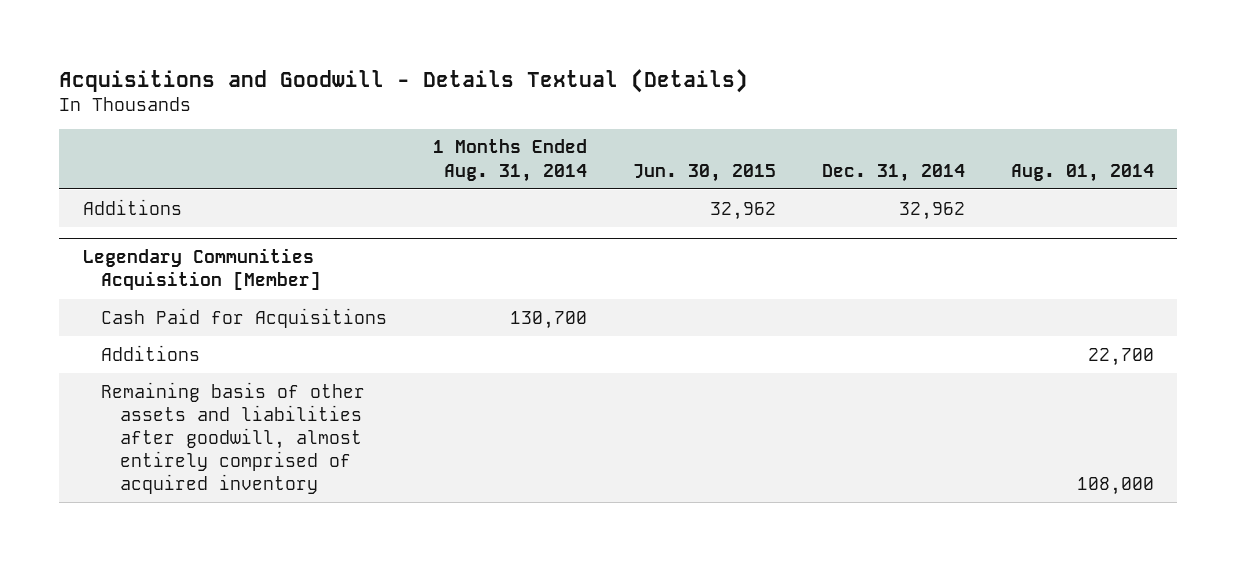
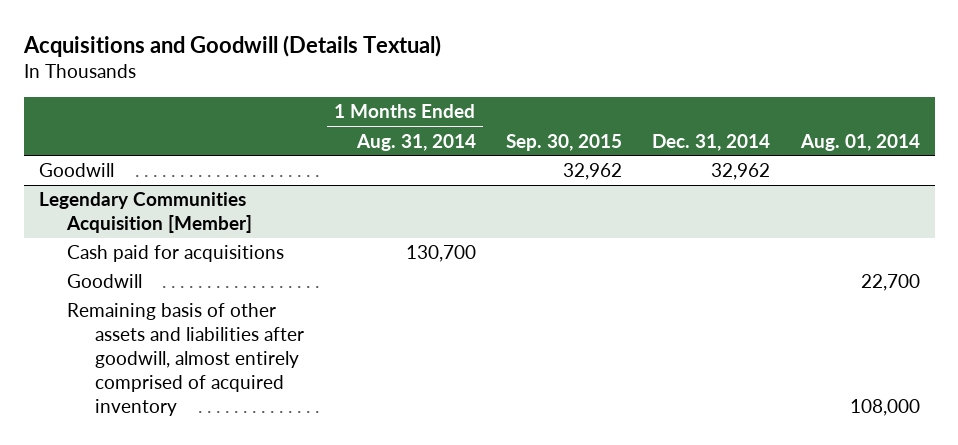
- Acquisitions and Goodwill - Details Textual (Details)
+ Acquisitions and Goodwill (Details Textual)
- | 1 Months Ended Aug. 31, 2014 | Jun. 30, 2015 | Dec. 31, 2014 | Aug. 01, 2014
+ | 1 Months Ended Aug. 31, 2014 | Sep. 30, 2015 | Dec. 31, 2014 | Aug. 01, 2014
- Additions | | 32,962 | 32,962 |
+ Goodwill | | 32,962 | 32,962 |
@ Legendary Communities Acquisition [Member]
- Cash Paid for Acquisitions | 130,700 | | |
- Additions | | | | 22,700
+ Cash paid for acquisitions | 130,700 | | |
+ Goodwill | | | | 22,700

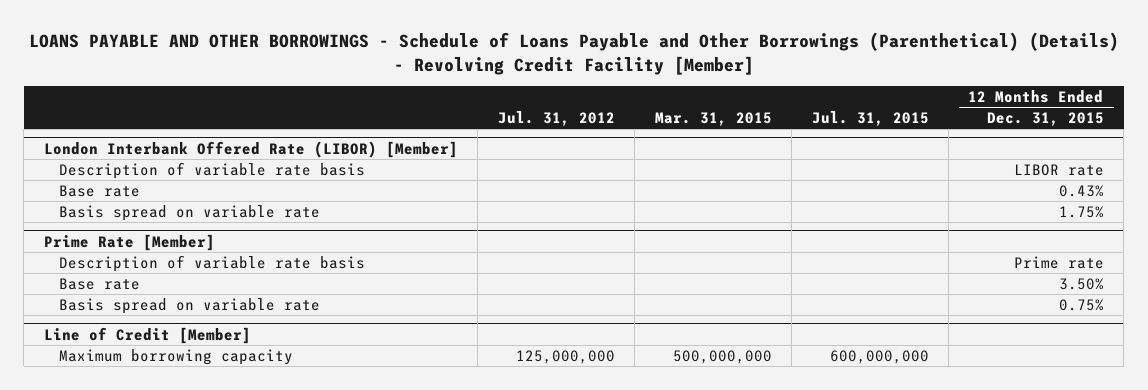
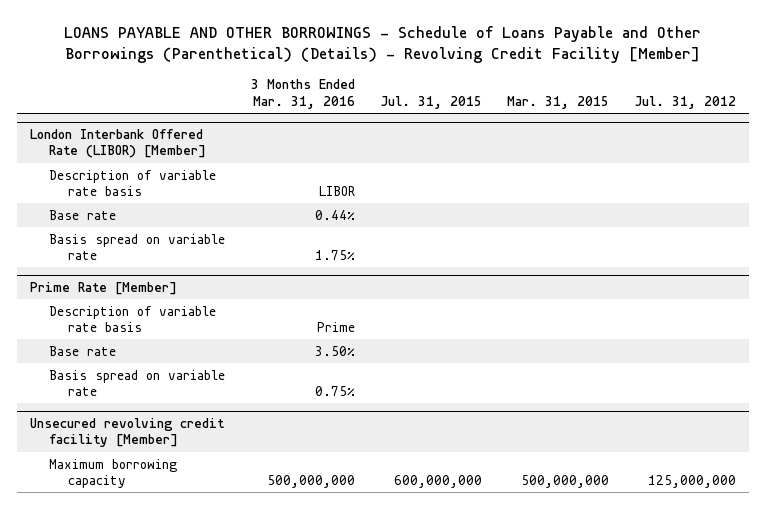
- | Jul. 31, 2012 | Mar. 31, 2015 | Jul. 31, 2015 | 12 Months Ended Dec. 31, 2015
+ | 3 Months Ended Mar. 31, 2016 | Jul. 31, 2015 | Mar. 31, 2015 | Jul. 31, 2012
- Line of Credit [Member]
+ Unsecured revolving credit facility [Member]

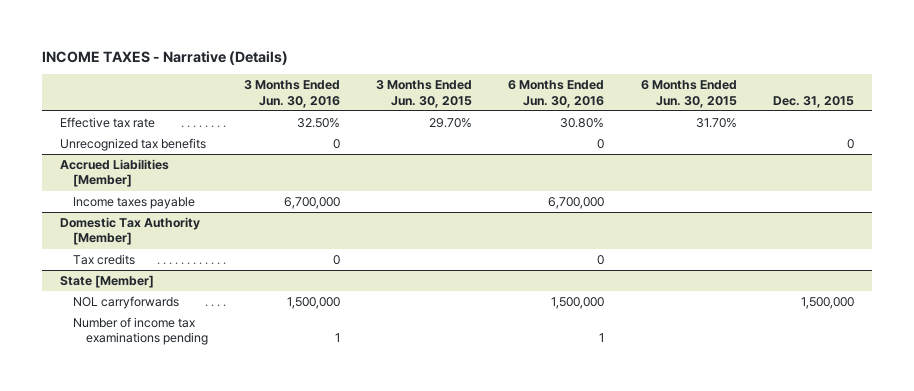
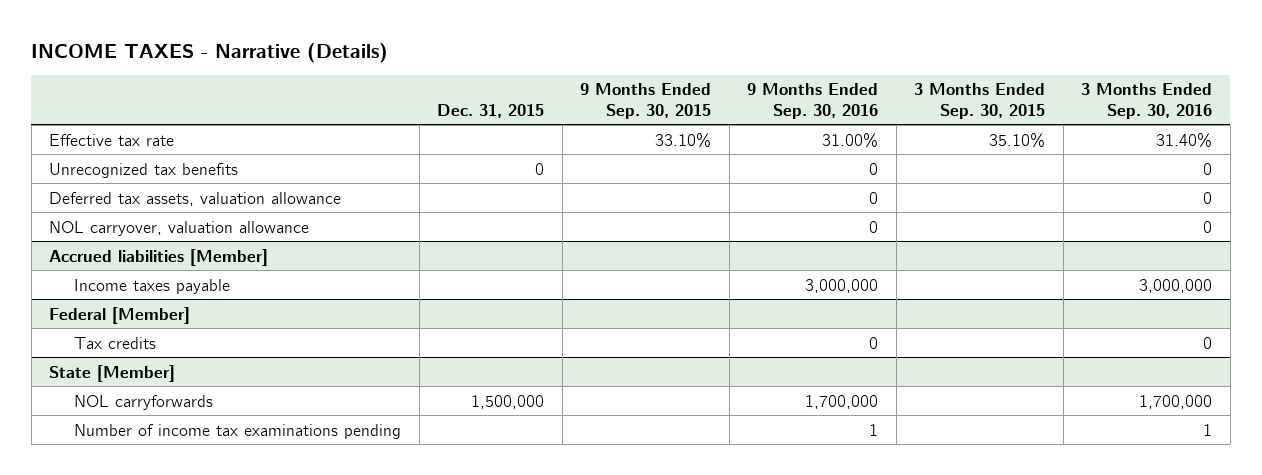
- | 3 Months Ended Jun. 30, 2016 | 3 Months Ended Jun. 30, 2015 | 6 Months Ended Jun. 30, 2016 | 6 Months Ended Jun. 30, 2015 | Dec. 31, 2015
+ | Dec. 31, 2015 | 9 Months Ended Sep. 30, 2015 | 9 Months Ended Sep. 30, 2016 | 3 Months Ended Sep. 30, 2015 | 3 Months Ended Sep. 30, 2016
- Accrued Liabilities [Member]
+ Deferred tax assets, valuation allowance | | | 0 | | 0
+ NOL carryover, valuation allowance | | | 0 | | 0
+ Accrued liabilities [Member]
- Domestic Tax Authority [Member]
+ Federal [Member]

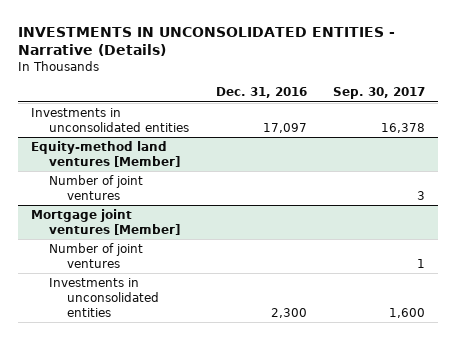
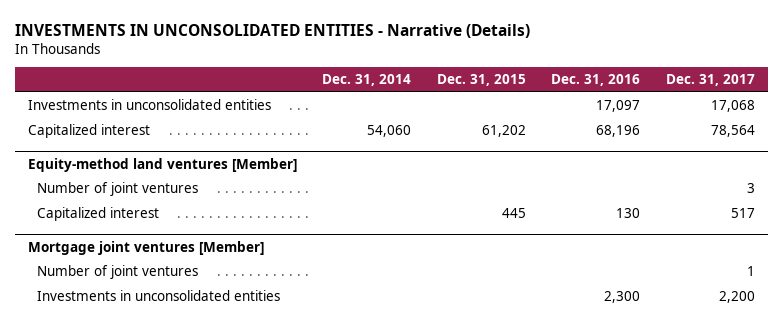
- | Dec. 31, 2016 | Sep. 30, 2017
+ | Dec. 31, 2014 | Dec. 31, 2015 | Dec. 31, 2016 | Dec. 31, 2017
+ Capitalized interest | 54,060 | 61,202 | 68,196 | 78,564
@ Equity-method land ventures [Member]
+ Capitalized interest | | 445 | 130 | 517

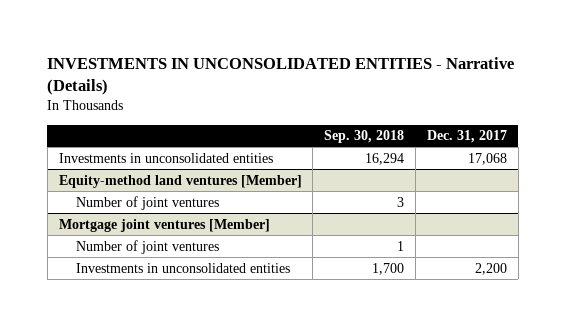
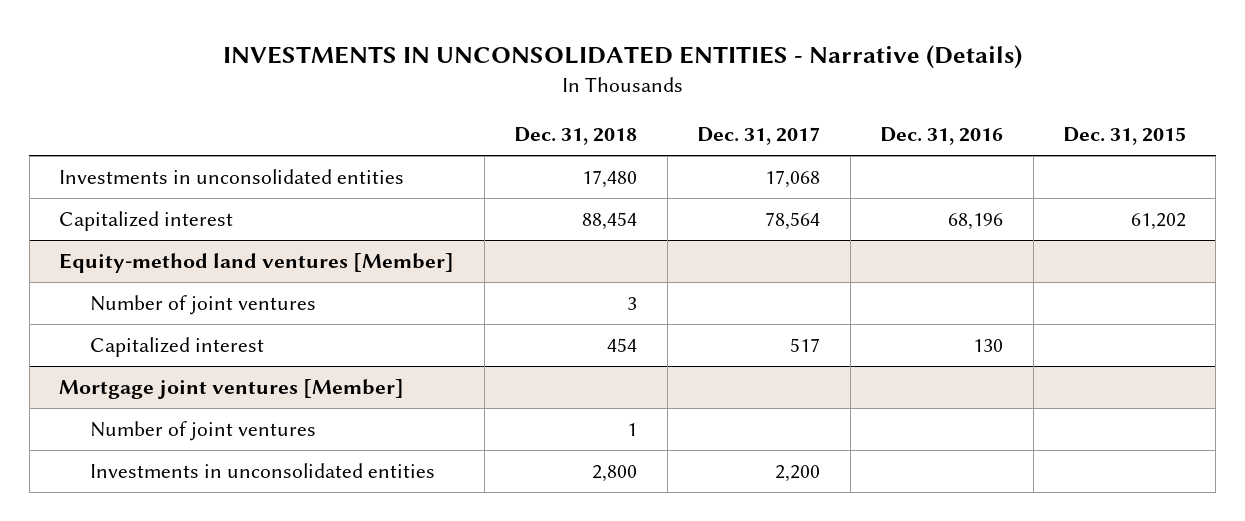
- | Sep. 30, 2018 | Dec. 31, 2017
+ | Dec. 31, 2018 | Dec. 31, 2017 | Dec. 31, 2016 | Dec. 31, 2015
+ Capitalized interest | 88,454 | 78,564 | 68,196 | 61,202
@ Equity-method land ventures [Member]
+ Capitalized interest | 454 | 517 | 130 |

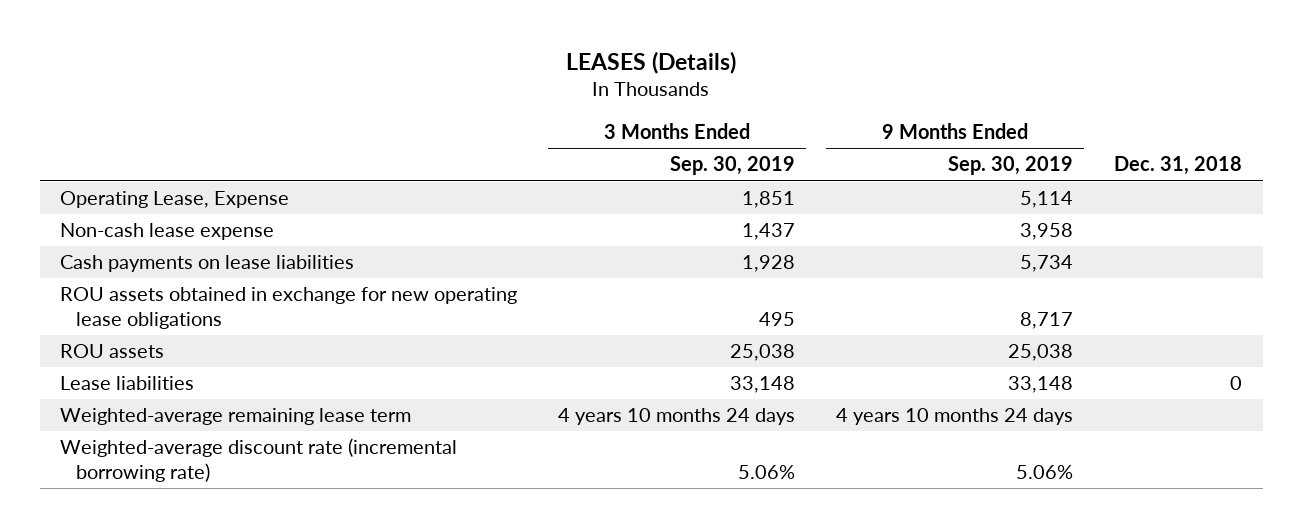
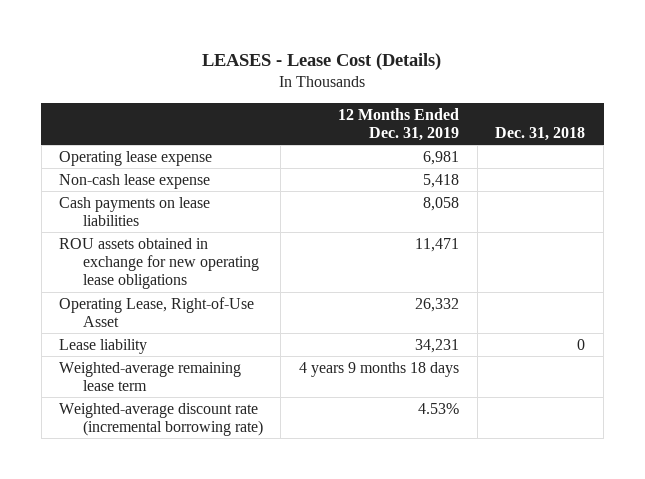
- LEASES (Details)
+ LEASES - Lease Cost (Details)
- | 3 Months Ended Sep. 30, 2019 | 9 Months Ended Sep. 30, 2019 | Dec. 31, 2018
+ | 12 Months Ended Dec. 31, 2019 | Dec. 31, 2018
- Operating Lease, Expense | 1,851 | 5,114 |
+ Operating lease expense | 6,981 |
- ROU assets | 25,038 | 25,038 |
- Lease liabilities | 33,148 | 33,148 | 0
+ Operating Lease, Right-of-Use Asset | 26,332 |
+ Lease liability | 34,231 | 0

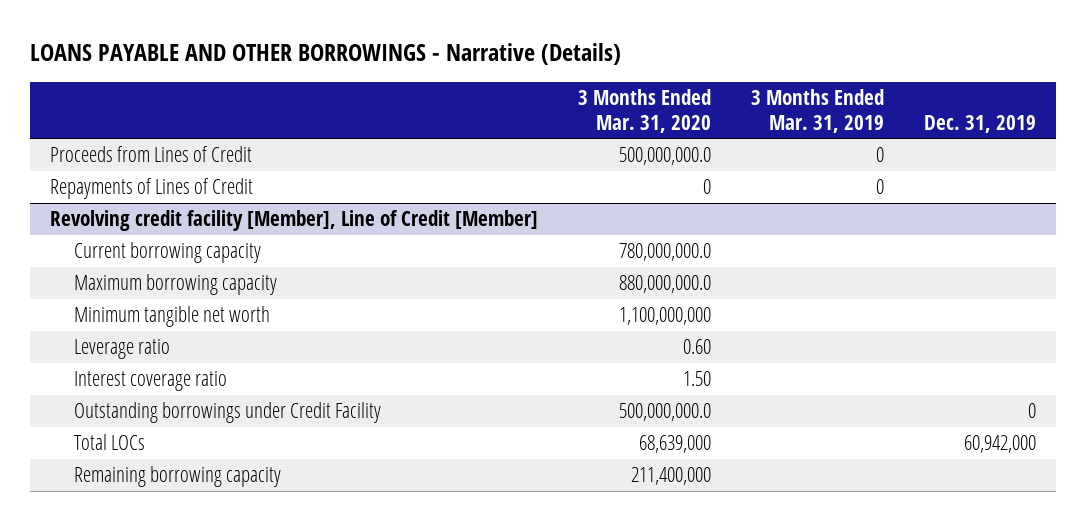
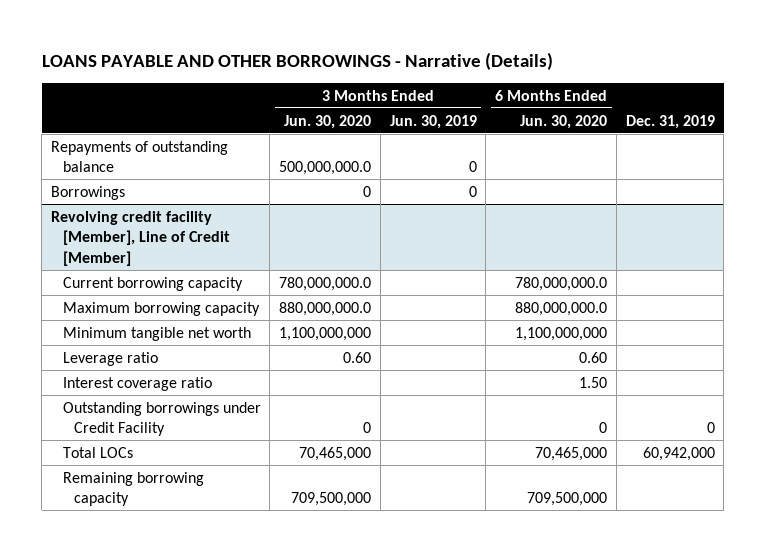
- | 3 Months Ended Mar. 31, 2020 | 3 Months Ended Mar. 31, 2019 | Dec. 31, 2019
+ | 3 Months Ended Jun. 30, 2020 | 3 Months Ended Jun. 30, 2019 | 6 Months Ended Jun. 30, 2020 | Dec. 31, 2019
- Proceeds from Lines of Credit | 500,000,000.0 | 0 |
- Repayments of Lines of Credit | 0 | 0 |
+ Repayments of outstanding balance | 500,000,000.0 | 0 | |
+ Borrowings | 0 | 0 | |

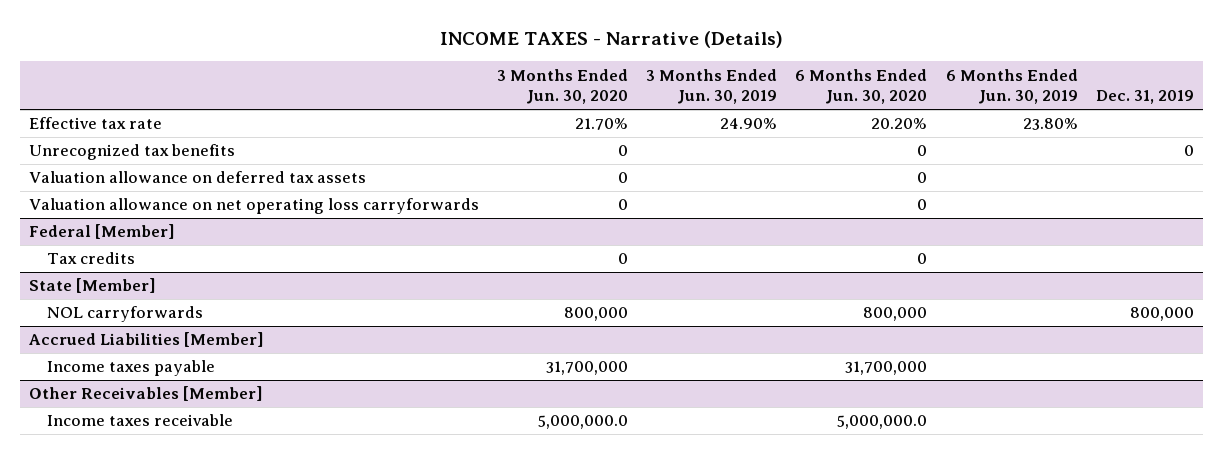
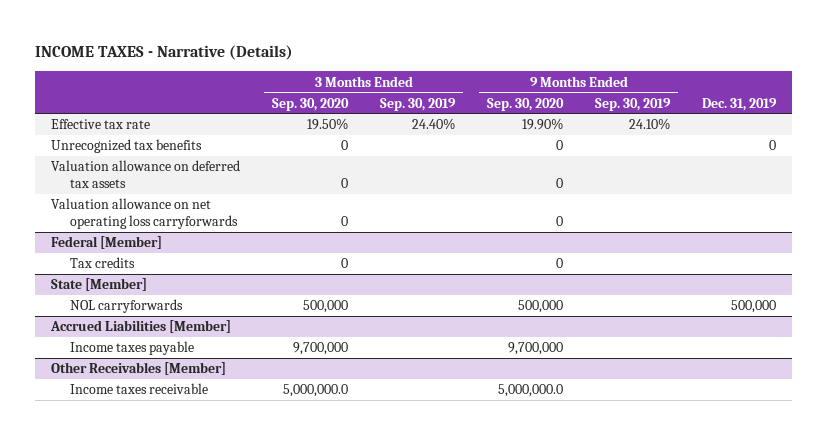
- | 3 Months Ended Jun. 30, 2020 | 3 Months Ended Jun. 30, 2019 | 6 Months Ended Jun. 30, 2020 | 6 Months Ended Jun. 30, 2019 | Dec. 31, 2019
+ | 3 Months Ended Sep. 30, 2020 | 3 Months Ended Sep. 30, 2019 | 9 Months Ended Sep. 30, 2020 | 9 Months Ended Sep. 30, 2019 | Dec. 31, 2019
@ State [Member]
- NOL carryforwards | 800,000 | | 800,000 | | 800,000
+ NOL carryforwards | 500,000 | | 500,000 | | 500,000

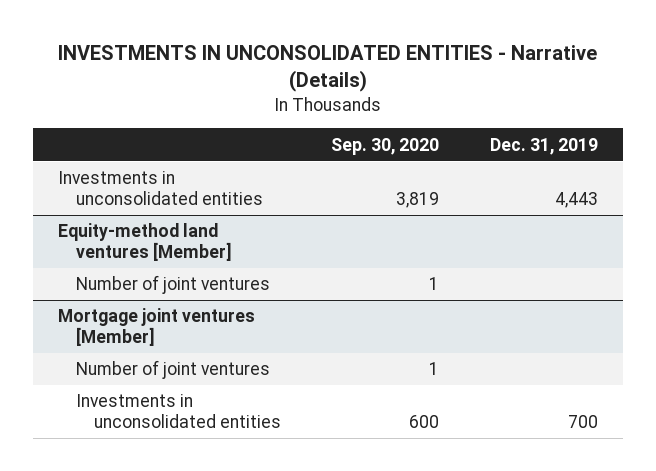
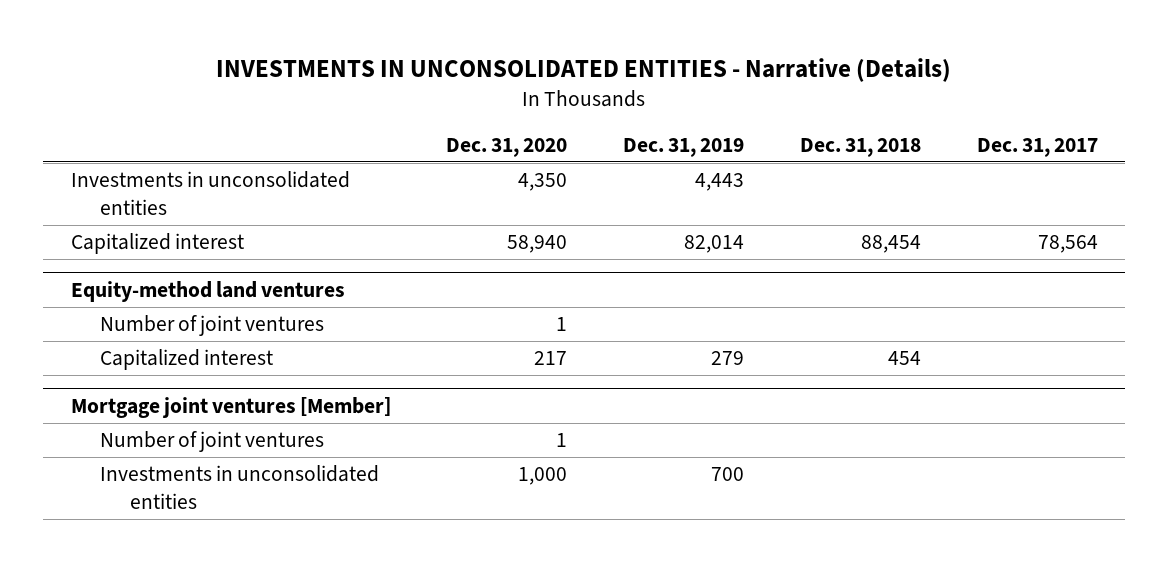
- | Sep. 30, 2020 | Dec. 31, 2019
+ | Dec. 31, 2020 | Dec. 31, 2019 | Dec. 31, 2018 | Dec. 31, 2017
- Equity-method land ventures [Member]
+ Capitalized interest | 58,940 | 82,014 | 88,454 | 78,564
+ Equity-method land ventures
+ Capitalized interest | 217 | 279 | 454 |

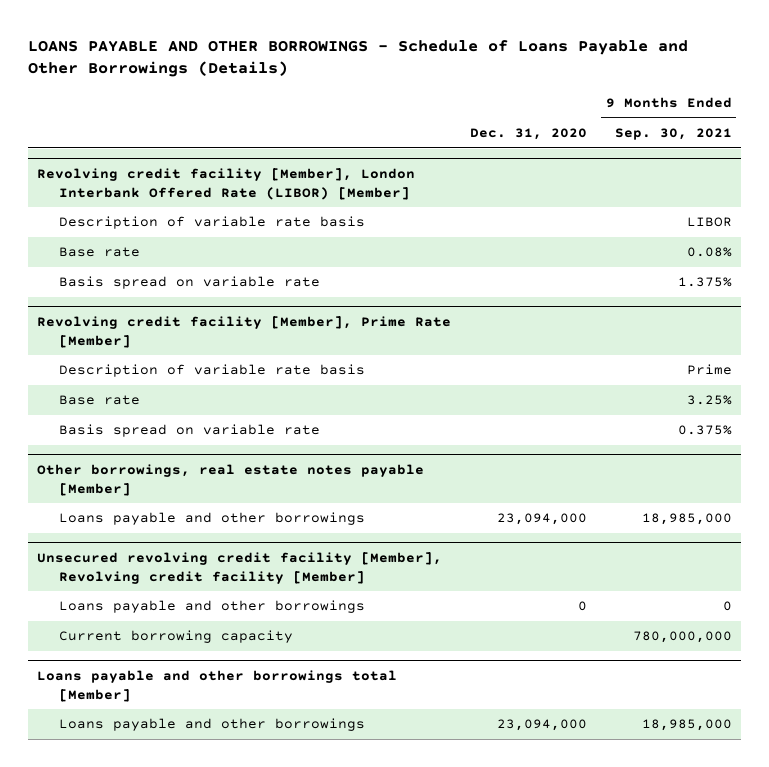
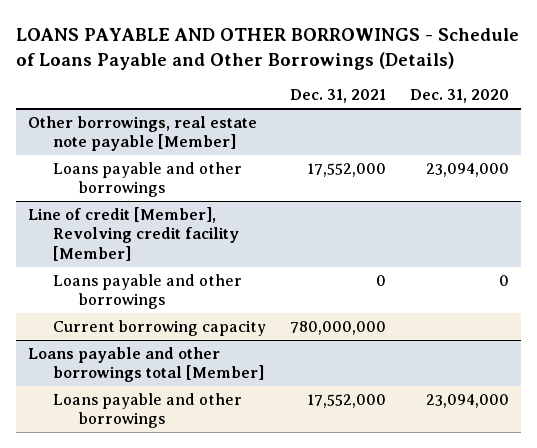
- | Dec. 31, 2020 | 9 Months Ended Sep. 30, 2021
+ | Dec. 31, 2021 | Dec. 31, 2020
- Revolving credit facility [Member], London Interbank Offered Rate (LIBOR) [Member]
- Description of variable rate basis | | LIBOR
- Base rate | | 0.08%
- Basis spread on variable rate | | 1.375%
- Revolving credit facility [Member], Prime Rate [Member]
- Description of variable rate basis | | Prime
- Base rate | | 3.25%
- Basis spread on variable rate | | 0.375%
- Other borrowings, real estate notes payable [Member]
+ Other borrowings, real estate note payable [Member]
- Unsecured revolving credit facility [Member], Revolving credit facility [Member]
+ Line of credit [Member], Revolving credit facility [Member]

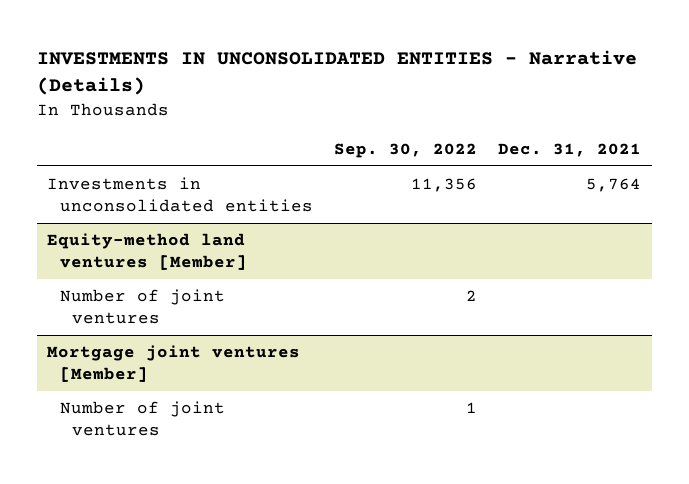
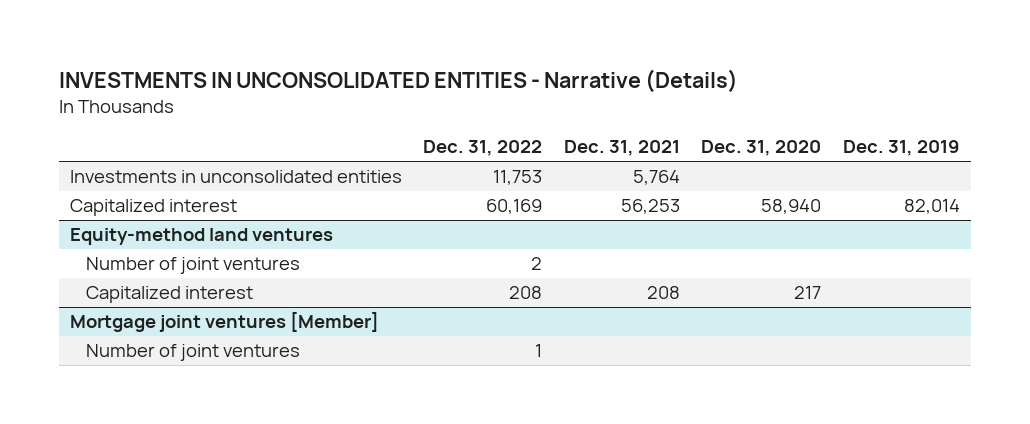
- | Sep. 30, 2022 | Dec. 31, 2021
+ | Dec. 31, 2022 | Dec. 31, 2021 | Dec. 31, 2020 | Dec. 31, 2019
- Equity-method land ventures [Member]
+ Capitalized interest | 60,169 | 56,253 | 58,940 | 82,014
+ Equity-method land ventures
+ Capitalized interest | 208 | 208 | 217 |

